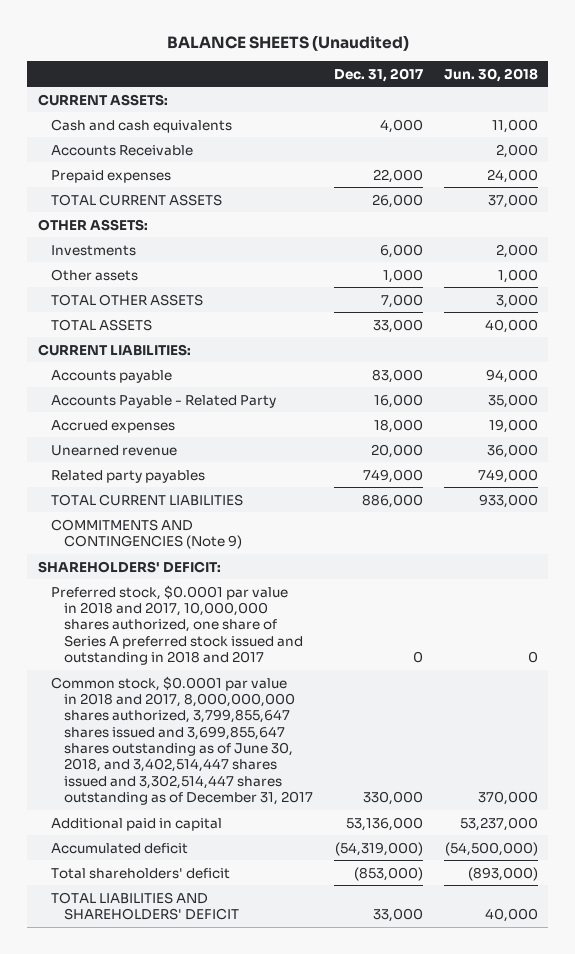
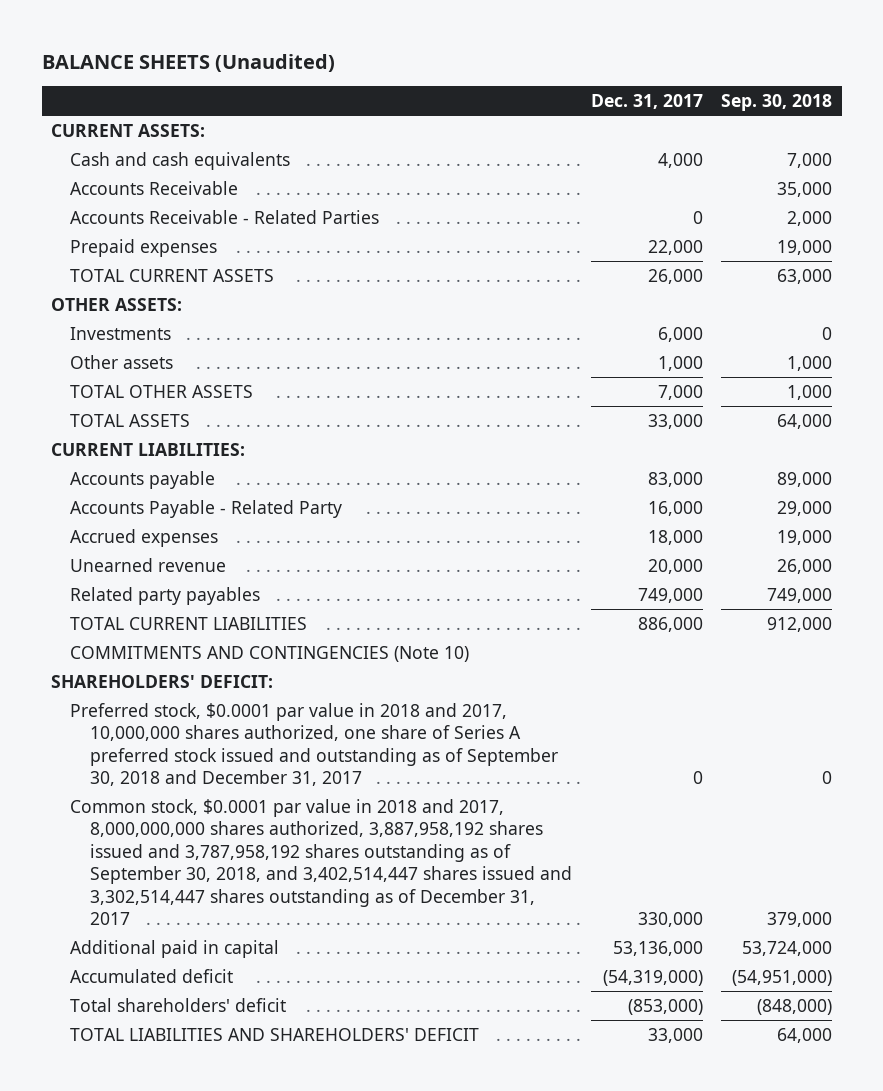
- | Dec. 31, 2017 | Jun. 30, 2018
+ | Dec. 31, 2017 | Sep. 30, 2018
+ Accounts Receivable - Related Parties | 0 | 2,000
- COMMITMENTS AND CONTINGENCIES (Note 9)
+ COMMITMENTS AND CONTINGENCIES (Note 10)
- Preferred stock, $0.0001 par value in 2018 and 2017, 10,000,000 shares authorized, one share of Series A preferred stock issued and outstanding in 2018 and 2017 | 0 | 0
- Common stock, $0.0001 par value in 2018 and 2017, 8,000,000,000 shares authorized, 3,799,855,647 shares issued and 3,699,855,647 shares outstanding as of June 30, 2018, and 3,402,514,447 shares issued and 3,302,514,447 shares outstanding as of December 31, 2017 | 330,000 | 370,000
+ Preferred stock, $0.0001 par value in 2018 and 2017, 10,000,000 shares authorized, one share of Series A preferred stock issued and outstanding as of September 30, 2018 and December 31, 2017 | 0 | 0
+ Common stock, $0.0001 par value in 2018 and 2017, 8,000,000,000 shares authorized, 3,887,958,192 shares issued and 3,787,958,192 shares outstanding as of September 30, 2018, and 3,402,514,447 shares issued and 3,302,514,447 shares outstanding as of December 31, 2017 | 330,000 | 379,000

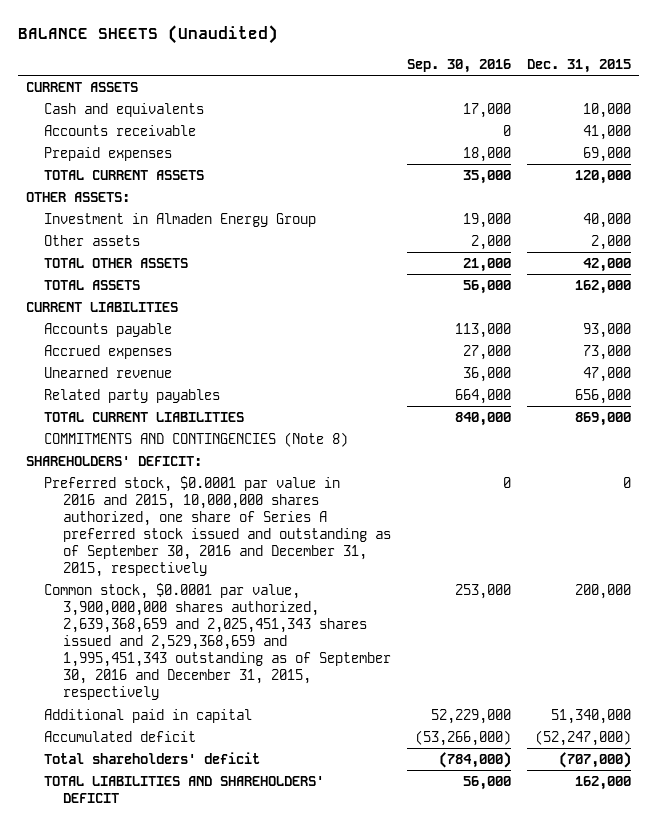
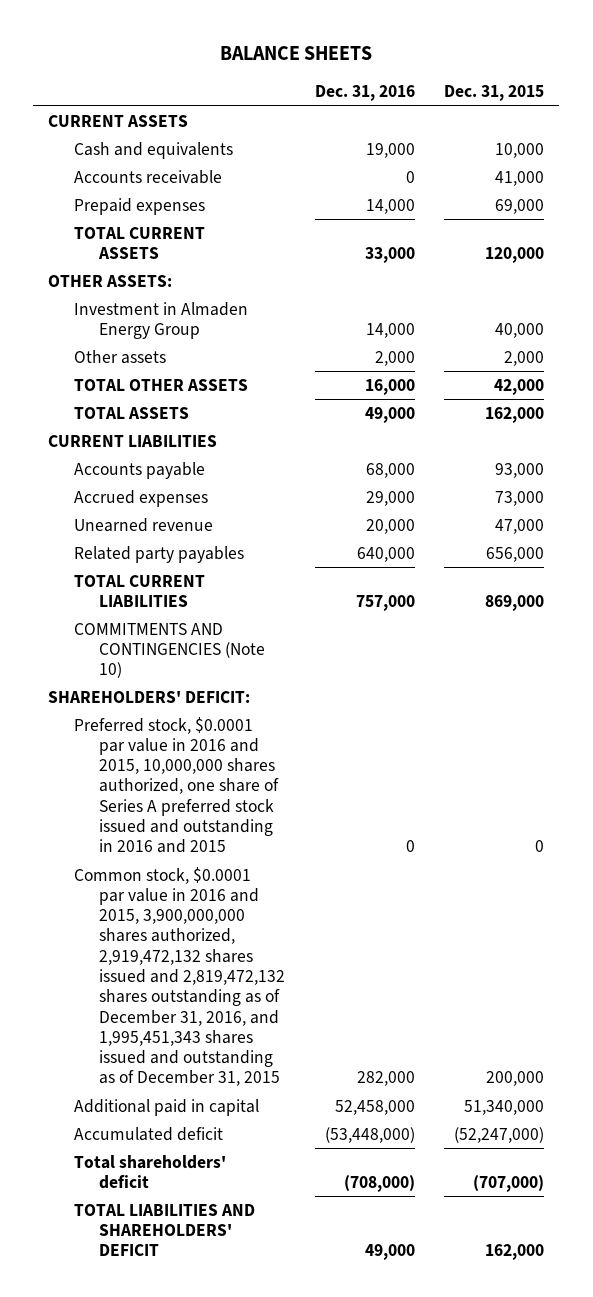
- BALANCE SHEETS (Unaudited)
+ BALANCE SHEETS
- | Sep. 30, 2016 | Dec. 31, 2015
+ | Dec. 31, 2016 | Dec. 31, 2015
- COMMITMENTS AND CONTINGENCIES (Note 8)
+ COMMITMENTS AND CONTINGENCIES (Note 10)
- Preferred stock, $0.0001 par value in 2016 and 2015, 10,000,000 shares authorized, one share of Series A preferred stock issued and outstanding as of September 30, 2016 and December 31, 2015, respectively | 0 | 0
- Common stock, $0.0001 par value, 3,900,000,000 shares authorized, 2,639,368,659 and 2,025,451,343 shares issued and 2,529,368,659 and 1,995,451,343 outstanding as of September 30, 2016 and December 31, 2015, respectively | 253,000 | 200,000
+ Preferred stock, $0.0001 par value in 2016 and 2015, 10,000,000 shares authorized, one share of Series A preferred stock issued and outstanding in 2016 and 2015 | 0 | 0
+ Common stock, $0.0001 par value in 2016 and 2015, 3,900,000,000 shares authorized, 2,919,472,132 shares issued and 2,819,472,132 shares outstanding as of December 31, 2016, and 1,995,451,343 shares issued and outstanding as of December 31, 2015 | 282,000 | 200,000

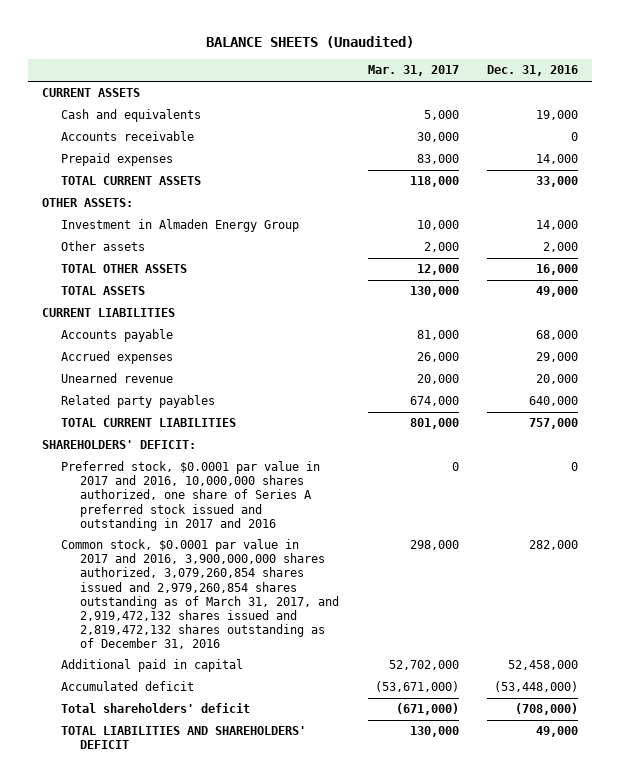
- BALANCE SHEETS
+ BALANCE SHEETS (Unaudited)
- | Dec. 31, 2016 | Dec. 31, 2015
+ | Mar. 31, 2017 | Dec. 31, 2016
- COMMITMENTS AND CONTINGENCIES (Note 10)
- Preferred stock, $0.0001 par value in 2016 and 2015, 10,000,000 shares authorized, one share of Series A preferred stock issued and outstanding in 2016 and 2015 | 0 | 0
- Common stock, $0.0001 par value in 2016 and 2015, 3,900,000,000 shares authorized, 2,919,472,132 shares issued and 2,819,472,132 shares outstanding as of December 31, 2016, and 1,995,451,343 shares issued and outstanding as of December 31, 2015 | 282,000 | 200,000
+ Preferred stock, $0.0001 par value in 2017 and 2016, 10,000,000 shares authorized, one share of Series A preferred stock issued and outstanding in 2017 and 2016 | 0 | 0
+ Common stock, $0.0001 par value in 2017 and 2016, 3,900,000,000 shares authorized, 3,079,260,854 shares issued and 2,979,260,854 shares outstanding as of March 31, 2017, and 2,919,472,132 shares issued and 2,819,472,132 shares outstanding as of December 31, 2016 | 298,000 | 282,000

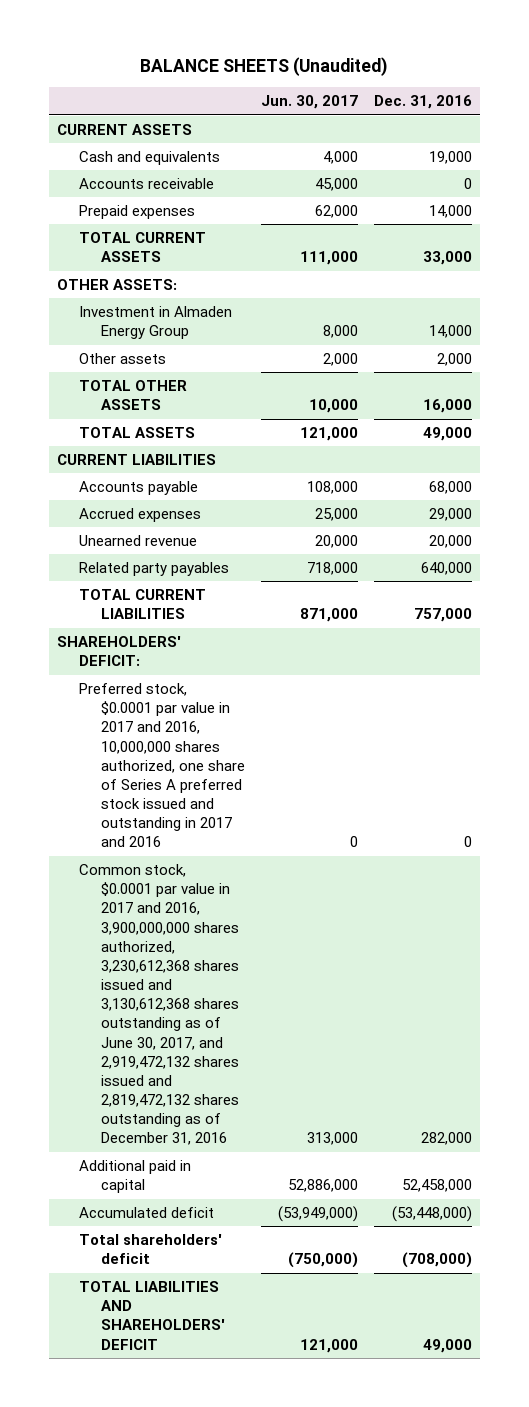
- | Mar. 31, 2017 | Dec. 31, 2016
+ | Jun. 30, 2017 | Dec. 31, 2016
- Common stock, $0.0001 par value in 2017 and 2016, 3,900,000,000 shares authorized, 3,079,260,854 shares issued and 2,979,260,854 shares outstanding as of March 31, 2017, and 2,919,472,132 shares issued and 2,819,472,132 shares outstanding as of December 31, 2016 | 298,000 | 282,000
+ Common stock, $0.0001 par value in 2017 and 2016, 3,900,000,000 shares authorized, 3,230,612,368 shares issued and 3,130,612,368 shares outstanding as of June 30, 2017, and 2,919,472,132 shares issued and 2,819,472,132 shares outstanding as of December 31, 2016 | 313,000 | 282,000

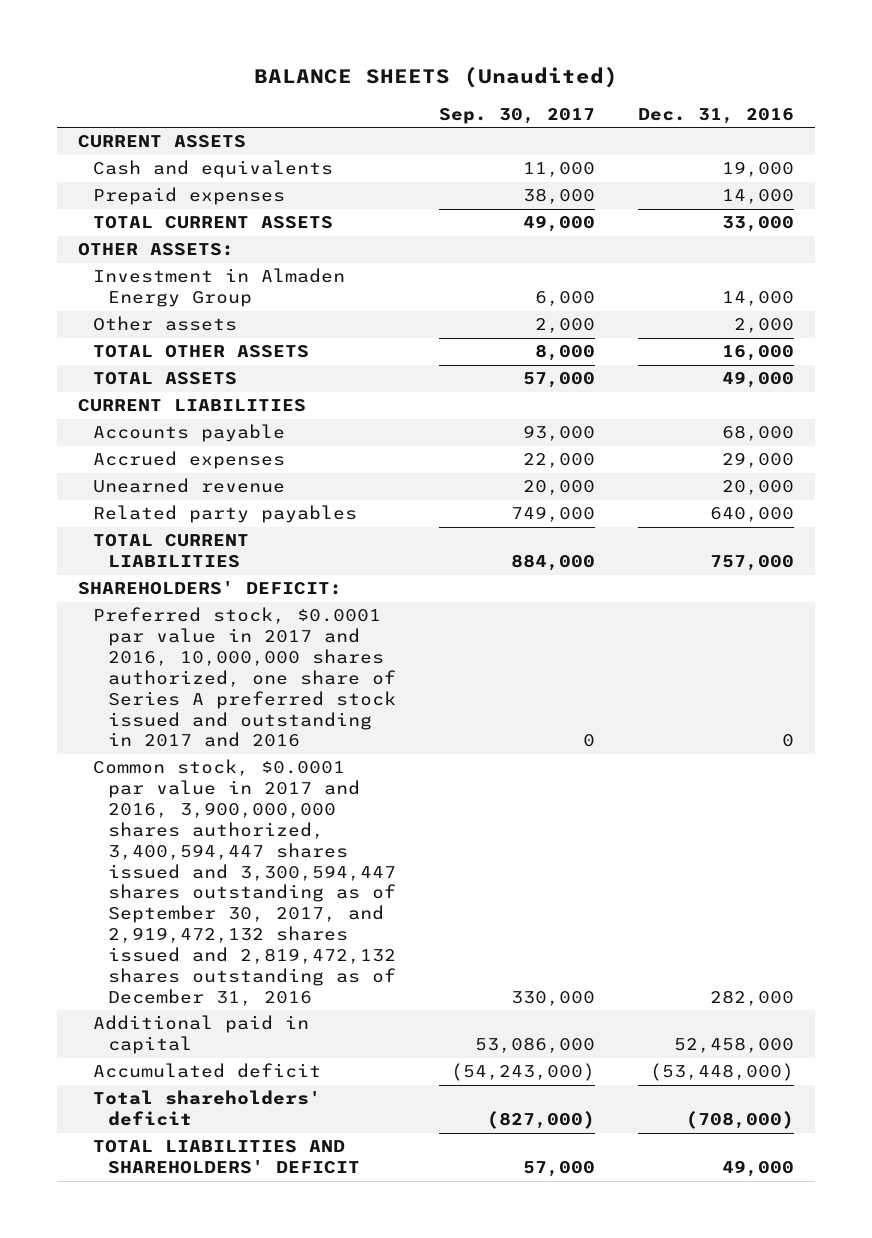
- | Jun. 30, 2017 | Dec. 31, 2016
+ | Sep. 30, 2017 | Dec. 31, 2016
- Accounts receivable | 45,000 | 0
- Common stock, $0.0001 par value in 2017 and 2016, 3,900,000,000 shares authorized, 3,230,612,368 shares issued and 3,130,612,368 shares outstanding as of June 30, 2017, and 2,919,472,132 shares issued and 2,819,472,132 shares outstanding as of December 31, 2016 | 313,000 | 282,000
+ Common stock, $0.0001 par value in 2017 and 2016, 3,900,000,000 shares authorized, 3,400,594,447 shares issued and 3,300,594,447 shares outstanding as of September 30, 2017, and 2,919,472,132 shares issued and 2,819,472,132 shares outstanding as of December 31, 2016 | 330,000 | 282,000

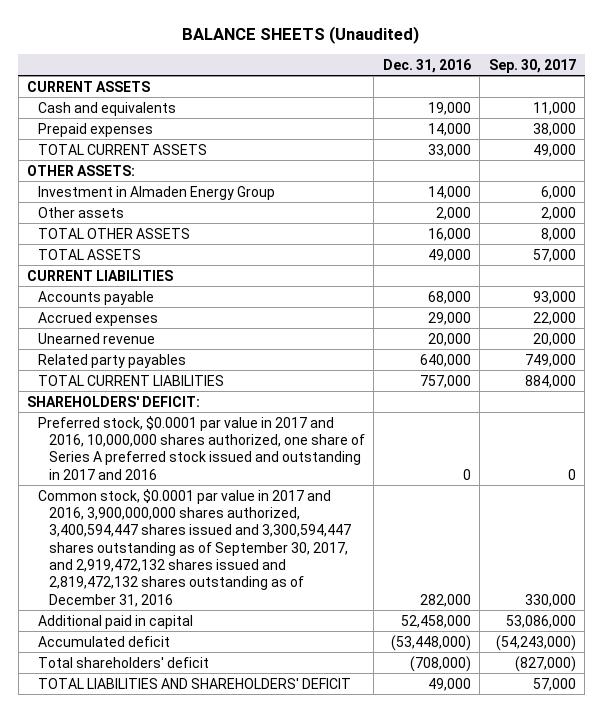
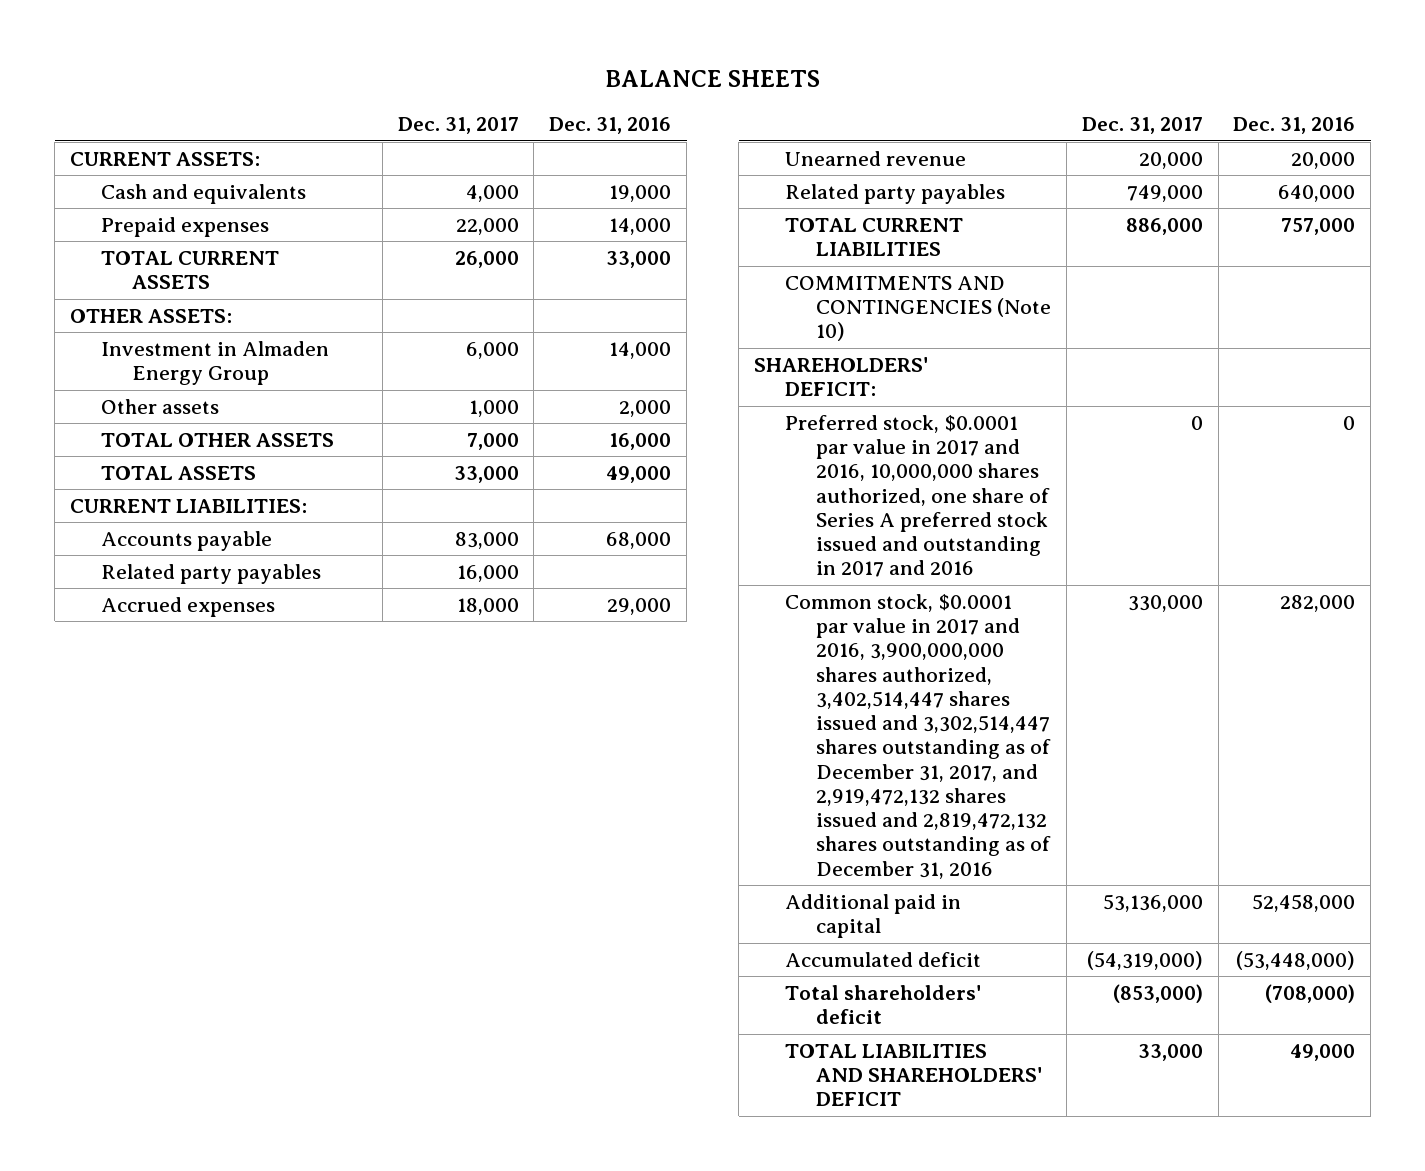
- BALANCE SHEETS (Unaudited)
+ BALANCE SHEETS
- | Dec. 31, 2016 | Sep. 30, 2017
+ | Dec. 31, 2017 | Dec. 31, 2016
- CURRENT ASSETS
+ CURRENT ASSETS:
- CURRENT LIABILITIES
+ CURRENT LIABILITIES:
+ Related party payables | 16,000 |
+ COMMITMENTS AND CONTINGENCIES (Note 10)
- Common stock, $0.0001 par value in 2017 and 2016, 3,900,000,000 shares authorized, 3,400,594,447 shares issued and 3,300,594,447 shares outstanding as of September 30, 2017, and 2,919,472,132 shares issued and 2,819,472,132 shares outstanding as of December 31, 2016 | 282,000 | 330,000
+ Common stock, $0.0001 par value in 2017 and 2016, 3,900,000,000 shares authorized, 3,402,514,447 shares issued and 3,302,514,447 shares outstanding as of December 31, 2017, and 2,919,472,132 shares issued and 2,819,472,132 shares outstanding as of December 31, 2016 | 330,000 | 282,000

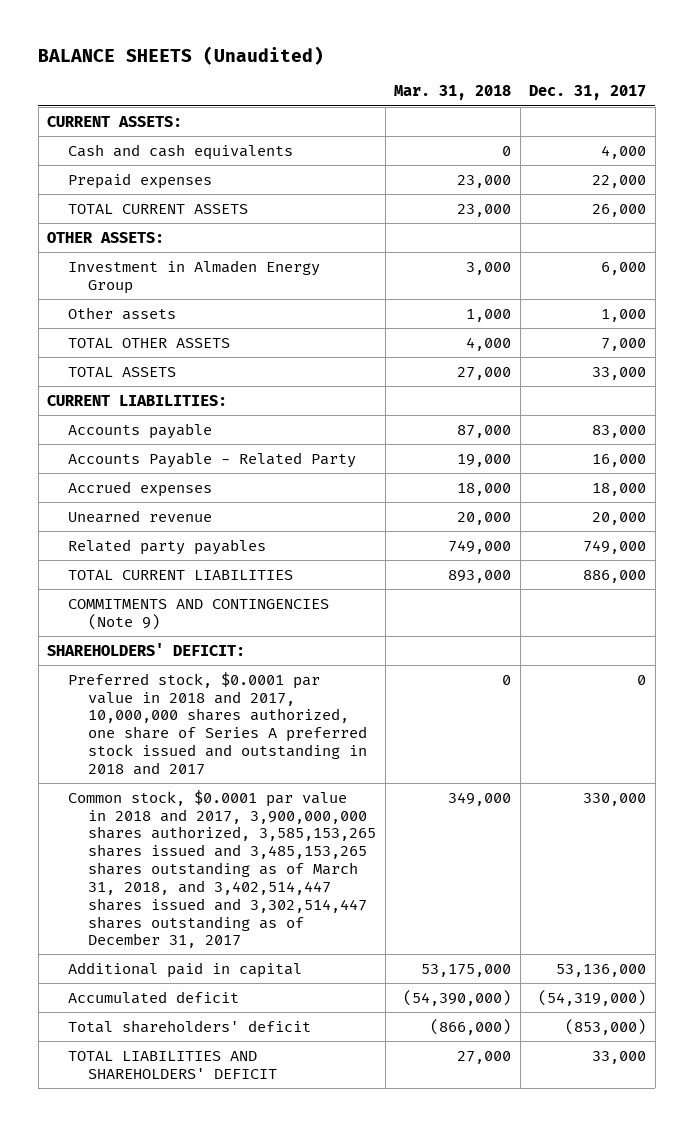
- BALANCE SHEETS
+ BALANCE SHEETS (Unaudited)
- | Dec. 31, 2017 | Dec. 31, 2016
+ | Mar. 31, 2018 | Dec. 31, 2017
- Cash and equivalents | 4,000 | 19,000
+ Cash and cash equivalents | 0 | 4,000
- Related party payables | 16,000 |
+ Accounts Payable - Related Party | 19,000 | 16,000
- COMMITMENTS AND CONTINGENCIES (Note 10)
+ COMMITMENTS AND CONTINGENCIES (Note 9)
- Preferred stock, $0.0001 par value in 2017 and 2016, 10,000,000 shares authorized, one share of Series A preferred stock issued and outstanding in 2017 and 2016 | 0 | 0
- Common stock, $0.0001 par value in 2017 and 2016, 3,900,000,000 shares authorized, 3,402,514,447 shares issued and 3,302,514,447 shares outstanding as of December 31, 2017, and 2,919,472,132 shares issued and 2,819,472,132 shares outstanding as of December 31, 2016 | 330,000 | 282,000
+ Preferred stock, $0.0001 par value in 2018 and 2017, 10,000,000 shares authorized, one share of Series A preferred stock issued and outstanding in 2018 and 2017 | 0 | 0
+ Common stock, $0.0001 par value in 2018 and 2017, 3,900,000,000 shares authorized, 3,585,153,265 shares issued and 3,485,153,265 shares outstanding as of March 31, 2018, and 3,402,514,447 shares issued and 3,302,514,447 shares outstanding as of December 31, 2017 | 349,000 | 330,000

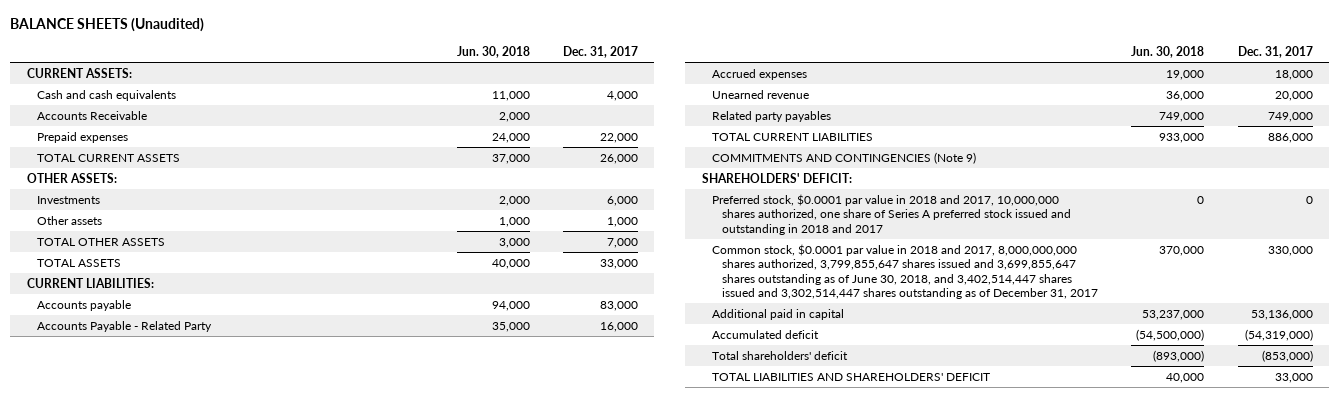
- | Mar. 31, 2018 | Dec. 31, 2017
+ | Jun. 30, 2018 | Dec. 31, 2017
+ Accounts Receivable | 2,000 |
- Investment in Almaden Energy Group | 3,000 | 6,000
+ Investments | 2,000 | 6,000
- Common stock, $0.0001 par value in 2018 and 2017, 3,900,000,000 shares authorized, 3,585,153,265 shares issued and 3,485,153,265 shares outstanding as of March 31, 2018, and 3,402,514,447 shares issued and 3,302,514,447 shares outstanding as of December 31, 2017 | 349,000 | 330,000
+ Common stock, $0.0001 par value in 2018 and 2017, 8,000,000,000 shares authorized, 3,799,855,647 shares issued and 3,699,855,647 shares outstanding as of June 30, 2018, and 3,402,514,447 shares issued and 3,302,514,447 shares outstanding as of December 31, 2017 | 370,000 | 330,000

